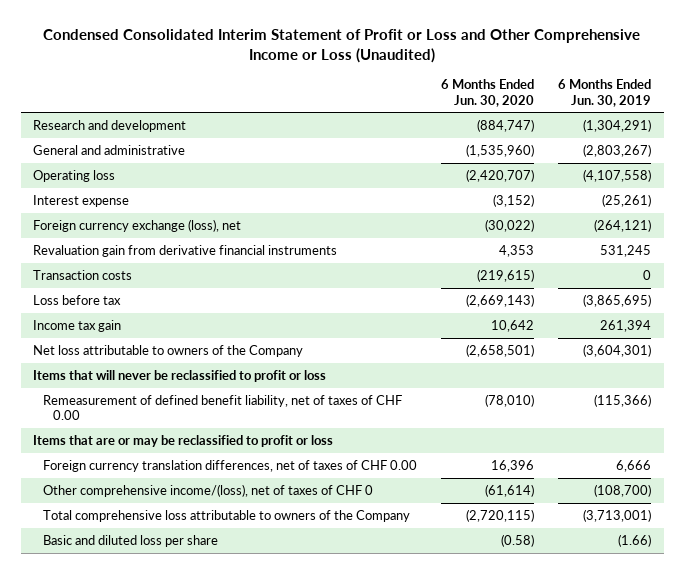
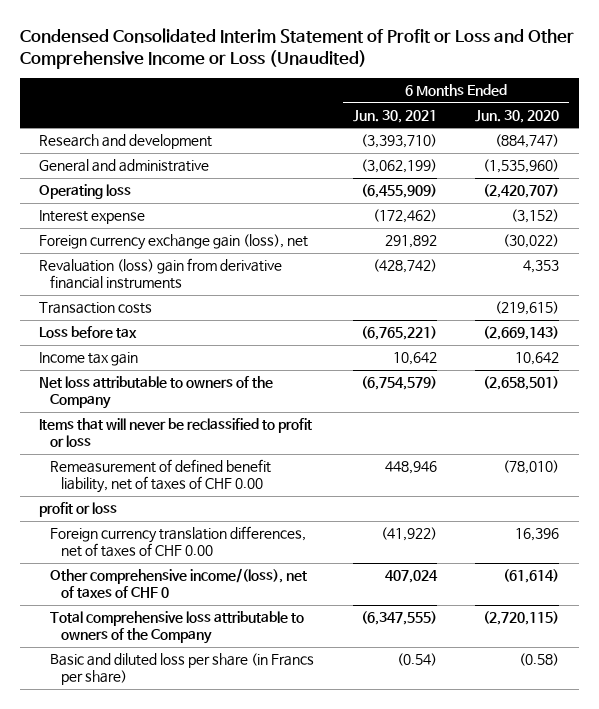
- | 6 Months Ended Jun. 30, 2020 | 6 Months Ended Jun. 30, 2019
+ | 6 Months Ended Jun. 30, 2021 | 6 Months Ended Jun. 30, 2020
- Foreign currency exchange (loss), net | (30,022) | (264,121)
- Revaluation gain from derivative financial instruments | 4,353 | 531,245
+ Foreign currency exchange gain (loss), net | 291,892 | (30,022)
+ Revaluation (loss) gain from derivative financial instruments | (428,742) | 4,353
- Items that are or may be reclassified to profit or loss
+ profit or loss
- Basic and diluted loss per share | (0.58) | (1.66)
+ Basic and diluted loss per share (in Francs per share) | (0.54) | (0.58)

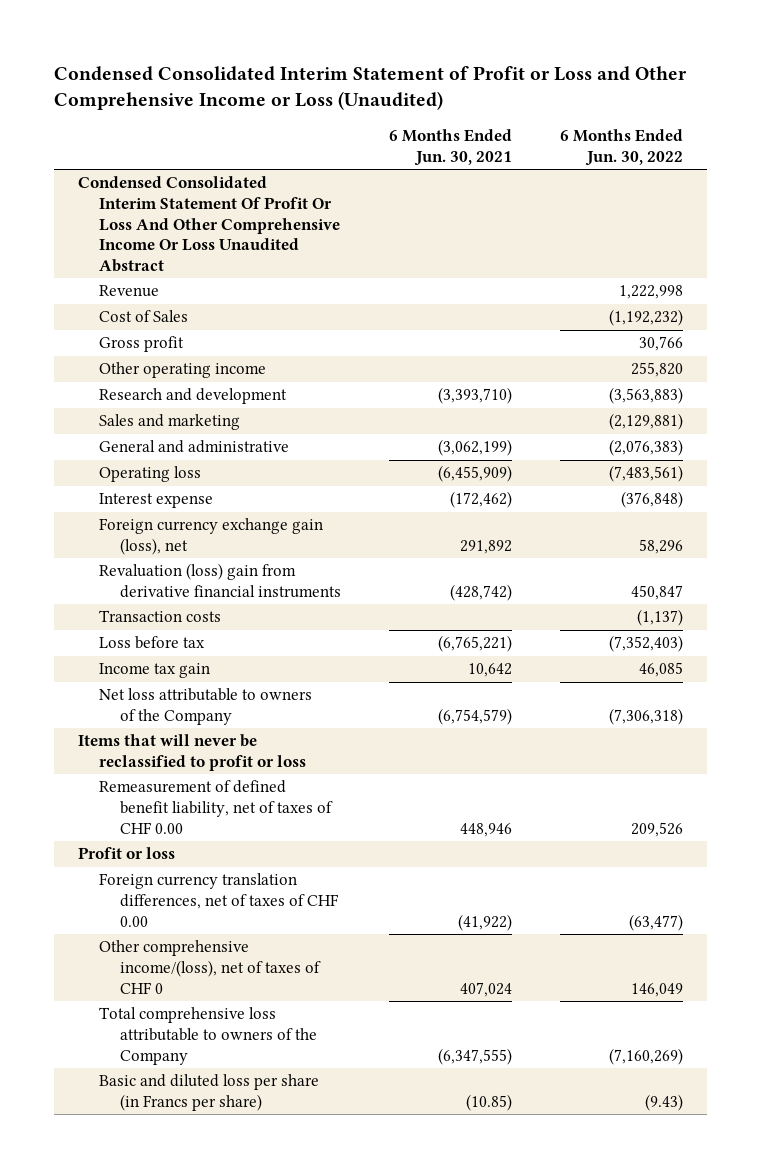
- | 6 Months Ended Jun. 30, 2021 | 6 Months Ended Jun. 30, 2020
+ | 6 Months Ended Jun. 30, 2021 | 6 Months Ended Jun. 30, 2022
+ Condensed Consolidated Interim Statement Of Profit Or Loss And Other Comprehensive Income Or Loss Unaudited Abstract
+ Revenue | | 1,222,998
+ Cost of Sales | | (1,192,232)
+ Gross profit | | 30,766
+ Other operating income | | 255,820
+ Sales and marketing | | (2,129,881)
- profit or loss
+ Profit or loss
- Basic and diluted loss per share (in Francs per share) | (0.54) | (0.58)
+ Basic and diluted loss per share (in Francs per share) | (10.85) | (9.43)

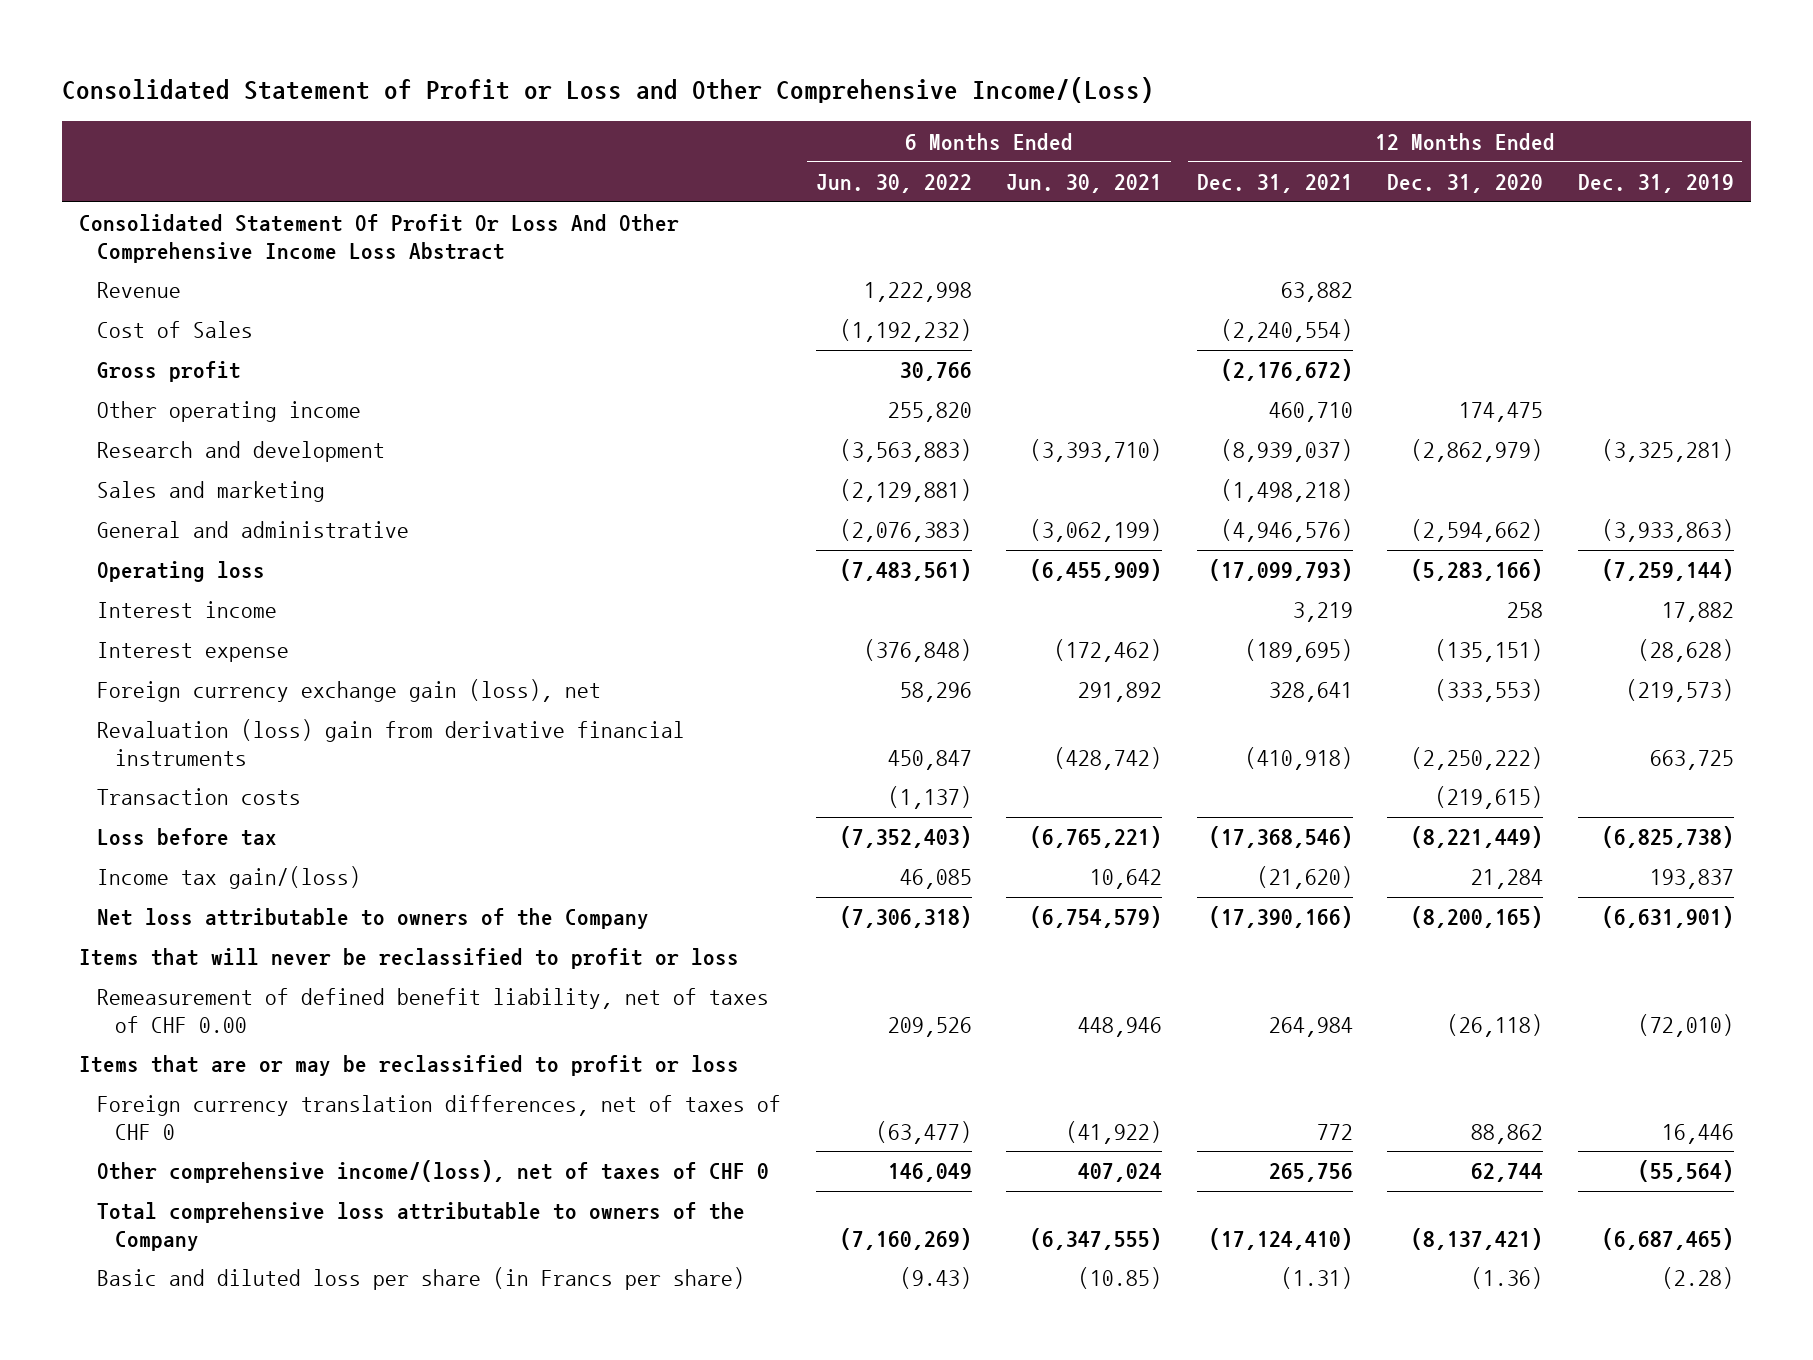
- Condensed Consolidated Interim Statement of Profit or Loss and Other Comprehensive Income or Loss (Unaudited)
+ Consolidated Statement of Profit or Loss and Other Comprehensive Income/(Loss)
- | 6 Months Ended Jun. 30, 2021 | 6 Months Ended Jun. 30, 2022
+ | 6 Months Ended Jun. 30, 2022 | 6 Months Ended Jun. 30, 2021 | 12 Months Ended Dec. 31, 2021 | 12 Months Ended Dec. 31, 2020 | 12 Months Ended Dec. 31, 2019
- Condensed Consolidated Interim Statement Of Profit Or Loss And Other Comprehensive Income Or Loss Unaudited Abstract
+ Consolidated Statement Of Profit Or Loss And Other Comprehensive Income Loss Abstract
+ Interest income | | | 3,219 | 258 | 17,882
- Income tax gain | 10,642 | 46,085
+ Income tax gain/(loss) | 46,085 | 10,642 | (21,620) | 21,284 | 193,837
- Profit or loss
- Foreign currency translation differences, net of taxes of CHF 0.00 | (41,922) | (63,477)
+ Items that are or may be reclassified to profit or loss
+ Foreign currency translation differences, net of taxes of CHF 0 | (63,477) | (41,922) | 772 | 88,862 | 16,446

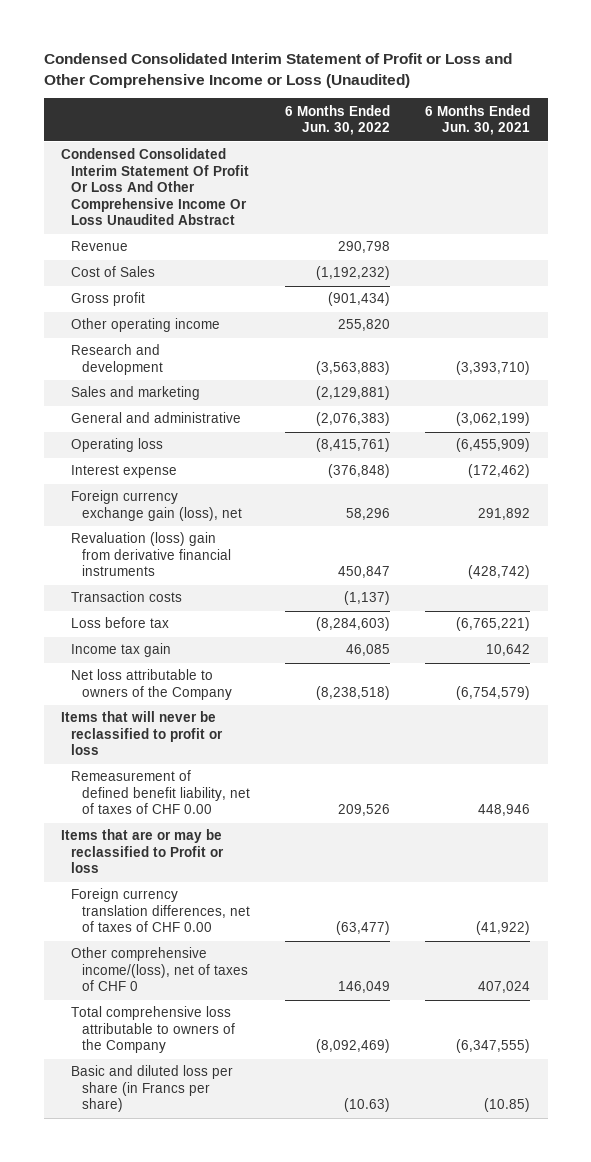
- Consolidated Statement of Profit or Loss and Other Comprehensive Income/(Loss)
+ Condensed Consolidated Interim Statement of Profit or Loss and Other Comprehensive Income or Loss (Unaudited)
- | 6 Months Ended Jun. 30, 2022 | 6 Months Ended Jun. 30, 2021 | 12 Months Ended Dec. 31, 2021 | 12 Months Ended Dec. 31, 2020 | 12 Months Ended Dec. 31, 2019
+ | 6 Months Ended Jun. 30, 2022 | 6 Months Ended Jun. 30, 2021
- Consolidated Statement Of Profit Or Loss And Other Comprehensive Income Loss Abstract
- Revenue | 1,222,998 | | 63,882 | |
+ Condensed Consolidated Interim Statement Of Profit Or Loss And Other Comprehensive Income Or Loss Unaudited Abstract
+ Revenue | 290,798 |
- Gross profit | 30,766 | | (2,176,672) | |
+ Gross profit | (901,434) |
- Operating loss | (7,483,561) | (6,455,909) | (17,099,793) | (5,283,166) | (7,259,144)
- Interest income | | | 3,219 | 258 | 17,882
+ Operating loss | (8,415,761) | (6,455,909)
- Loss before tax | (7,352,403) | (6,765,221) | (17,368,546) | (8,221,449) | (6,825,738)
- Income tax gain/(loss) | 46,085 | 10,642 | (21,620) | 21,284 | 193,837
- Net loss attributable to owners of the Company | (7,306,318) | (6,754,579) | (17,390,166) | (8,200,165) | (6,631,901)
+ Loss before tax | (8,284,603) | (6,765,221)
+ Income tax gain | 46,085 | 10,642
+ Net loss attributable to owners of the Company | (8,238,518) | (6,754,579)
- Items that are or may be reclassified to profit or loss
- Foreign currency translation differences, net of taxes of CHF 0 | (63,477) | (41,922) | 772 | 88,862 | 16,446
+ Items that are or may be reclassified to Profit or loss
+ Foreign currency translation differences, net of taxes of CHF 0.00 | (63,477) | (41,922)
- Total comprehensive loss attributable to owners of the Company | (7,160,269) | (6,347,555) | (17,124,410) | (8,137,421) | (6,687,465)
- Basic and diluted loss per share (in Francs per share) | (9.43) | (10.85) | (1.31) | (1.36) | (2.28)
+ Total comprehensive loss attributable to owners of the Company | (8,092,469) | (6,347,555)
+ Basic and diluted loss per share (in Francs per share) | (10.63) | (10.85)

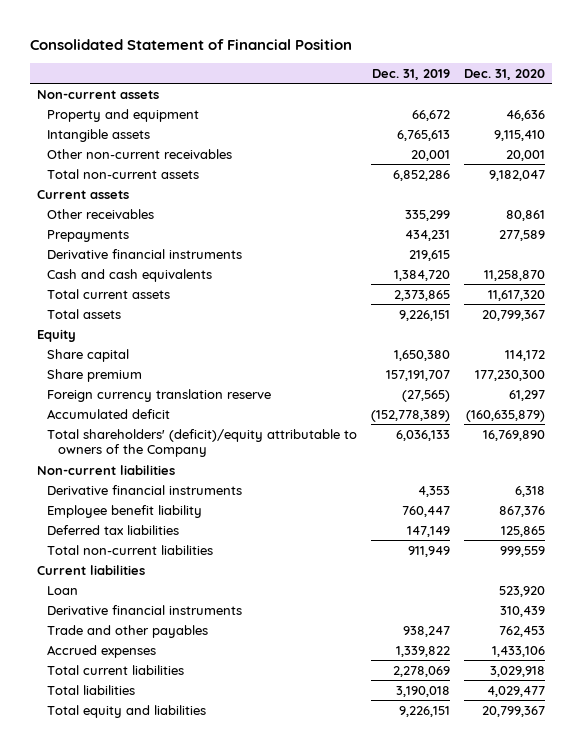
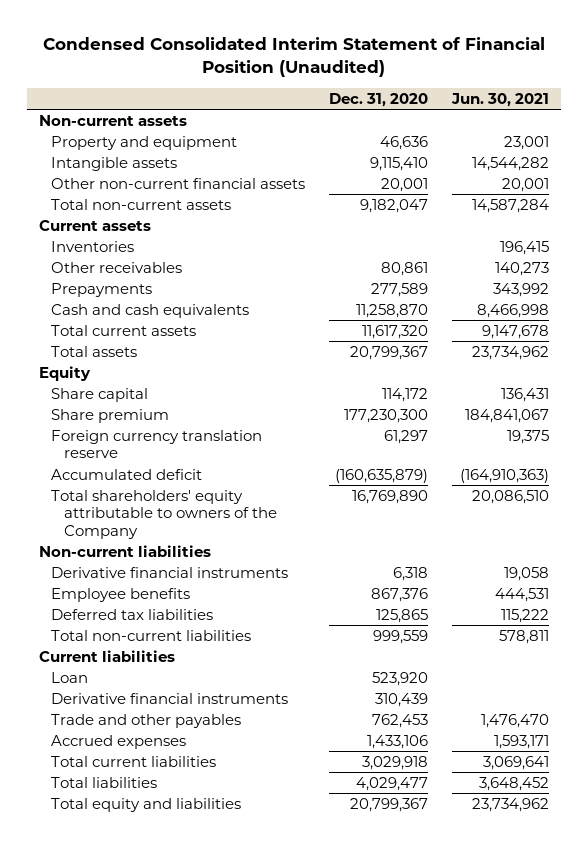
- Consolidated Statement of Financial Position
+ Condensed Consolidated Interim Statement of Financial Position (Unaudited)
- | Dec. 31, 2019 | Dec. 31, 2020
+ | Dec. 31, 2020 | Jun. 30, 2021
- Other non-current receivables | 20,001 | 20,001
+ Other non-current financial assets | 20,001 | 20,001
+ Inventories | | 196,415
- Derivative financial instruments | 219,615 |
- Total shareholders' (deficit)/equity attributable to owners of the Company | 6,036,133 | 16,769,890
+ Total shareholders' equity attributable to owners of the Company | 16,769,890 | 20,086,510
- Employee benefit liability | 760,447 | 867,376
+ Employee benefits | 867,376 | 444,531

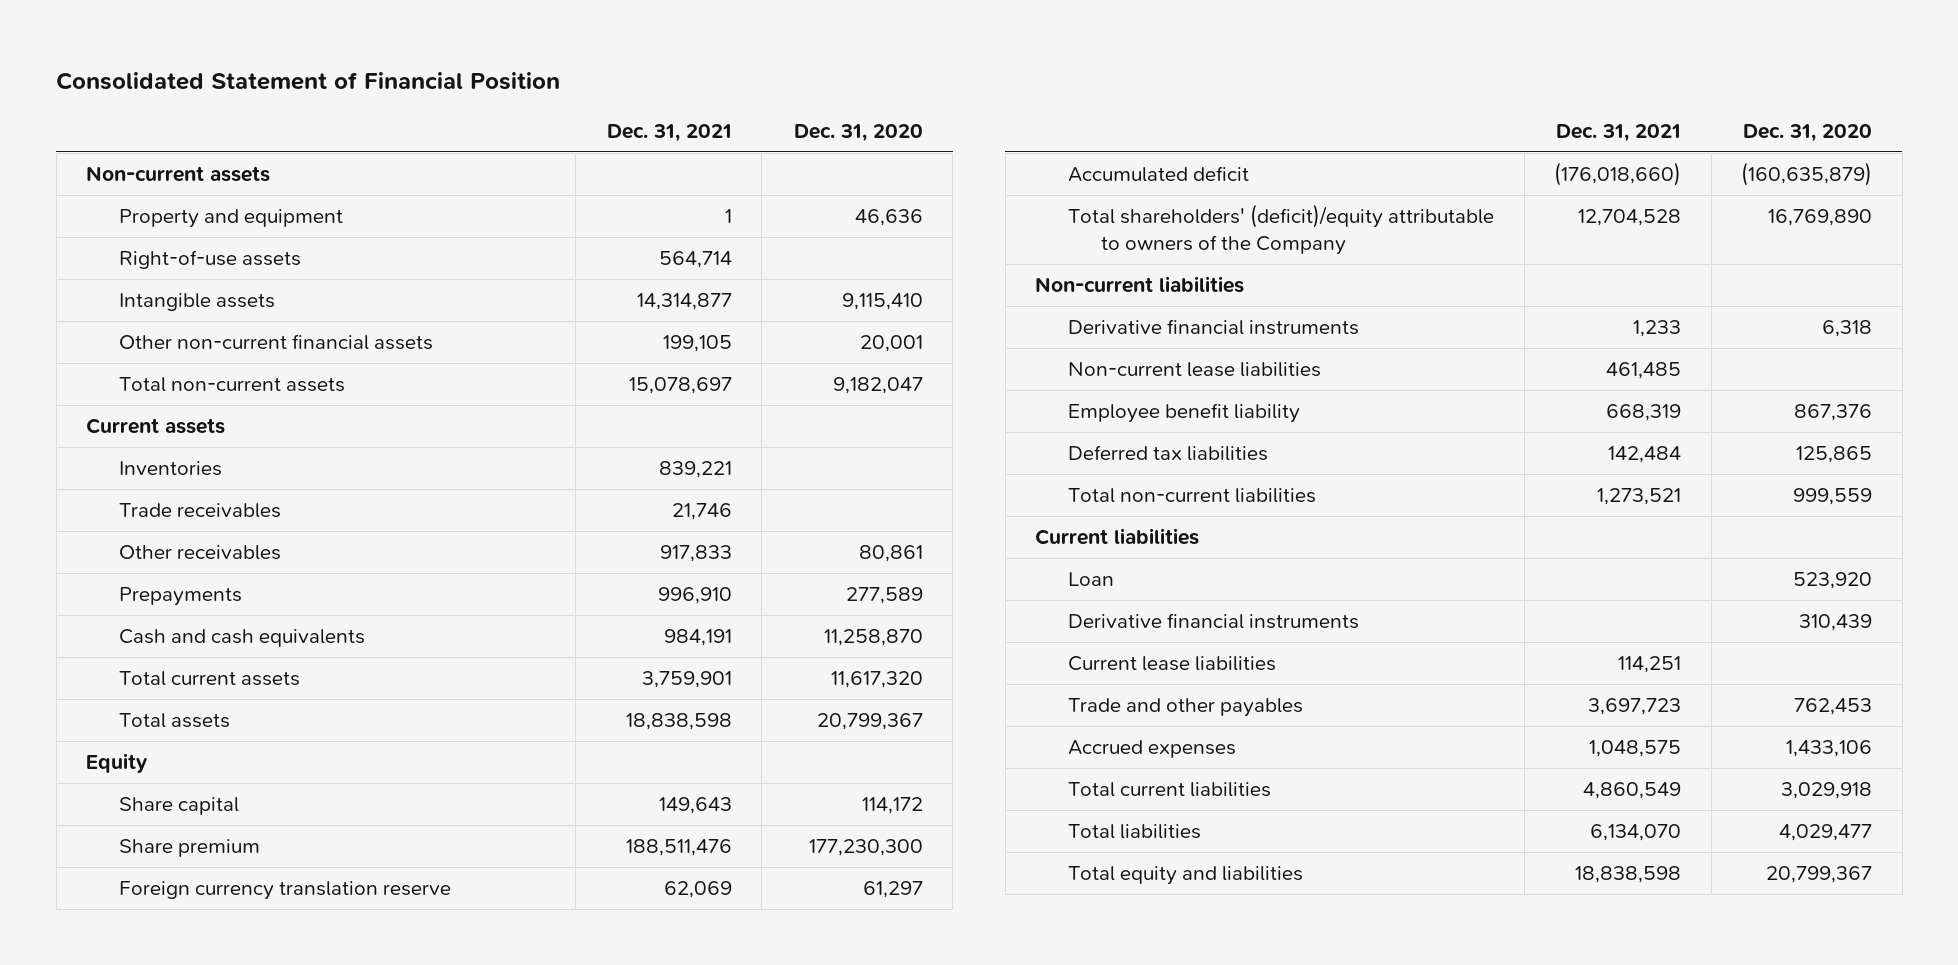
- Condensed Consolidated Interim Statement of Financial Position (Unaudited)
+ Consolidated Statement of Financial Position
- | Dec. 31, 2020 | Jun. 30, 2021
+ | Dec. 31, 2021 | Dec. 31, 2020
+ Right-of-use assets | 564,714 |
+ Trade receivables | 21,746 |
- Total shareholders' equity attributable to owners of the Company | 16,769,890 | 20,086,510
+ Total shareholders' (deficit)/equity attributable to owners of the Company | 12,704,528 | 16,769,890
- Employee benefits | 867,376 | 444,531
+ Non-current lease liabilities | 461,485 |
+ Employee benefit liability | 668,319 | 867,376
+ Current lease liabilities | 114,251 |

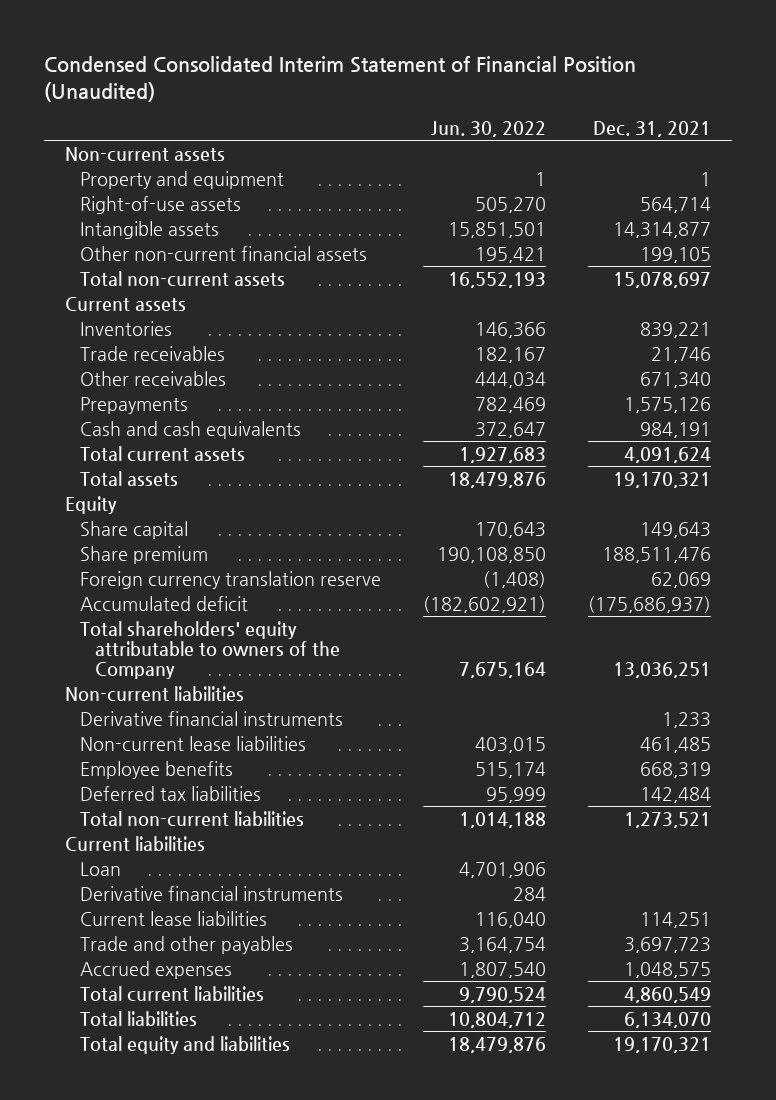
- Consolidated Statement of Financial Position
+ Condensed Consolidated Interim Statement of Financial Position (Unaudited)
- | Dec. 31, 2021 | Dec. 31, 2020
+ | Jun. 30, 2022 | Dec. 31, 2021
- Other receivables | 917,833 | 80,861
- Prepayments | 996,910 | 277,589
+ Other receivables | 444,034 | 671,340
+ Prepayments | 782,469 | 1,575,126
- Total current assets | 3,759,901 | 11,617,320
- Total assets | 18,838,598 | 20,799,367
+ Total current assets | 1,927,683 | 4,091,624
+ Total assets | 18,479,876 | 19,170,321
- Accumulated deficit | (176,018,660) | (160,635,879)
- Total shareholders' (deficit)/equity attributable to owners of the Company | 12,704,528 | 16,769,890
+ Accumulated deficit | (182,602,921) | (175,686,937)
+ Total shareholders' equity attributable to owners of the Company | 7,675,164 | 13,036,251
- Employee benefit liability | 668,319 | 867,376
+ Employee benefits | 515,174 | 668,319
- Total equity and liabilities | 18,838,598 | 20,799,367
+ Total equity and liabilities | 18,479,876 | 19,170,321

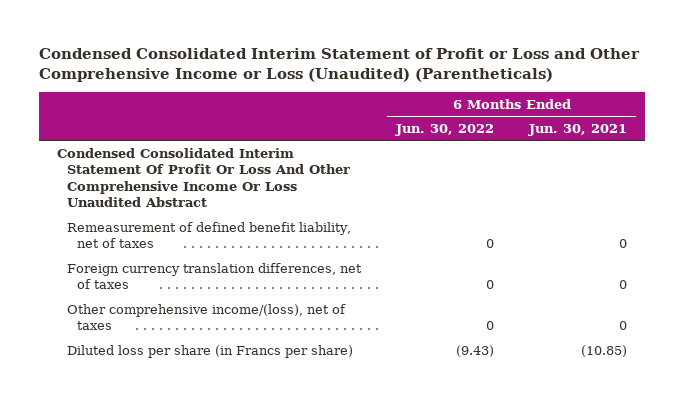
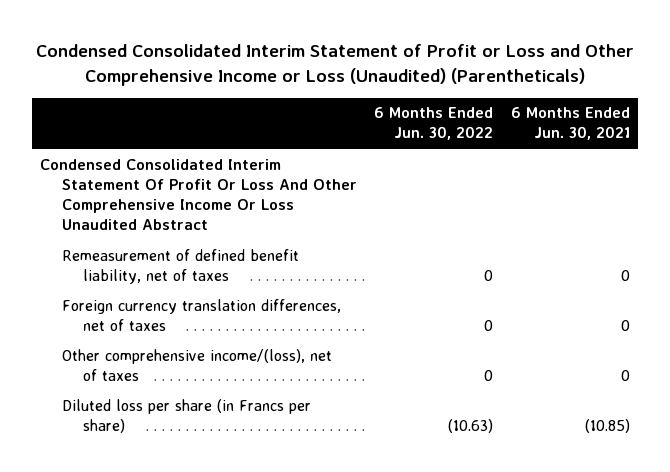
- Diluted loss per share (in Francs per share) | (9.43) | (10.85)
+ Diluted loss per share (in Francs per share) | (10.63) | (10.85)

